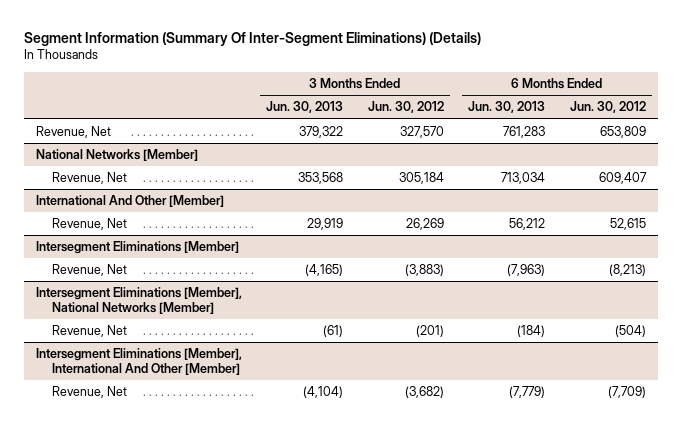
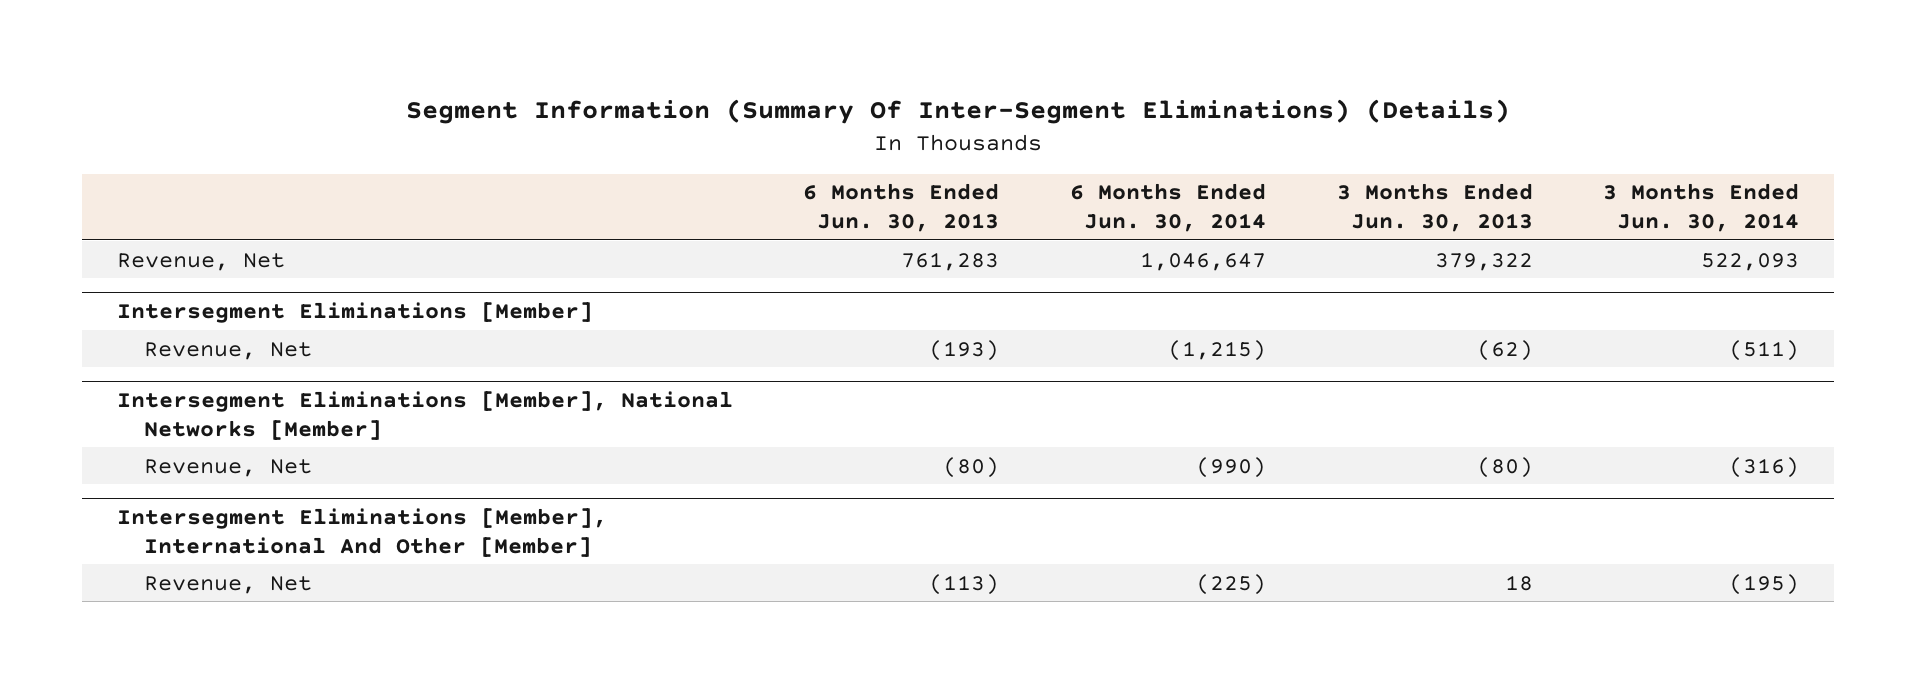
- | 3 Months Ended Jun. 30, 2013 | 3 Months Ended Jun. 30, 2012 | 6 Months Ended Jun. 30, 2013 | 6 Months Ended Jun. 30, 2012
+ | 6 Months Ended Jun. 30, 2013 | 6 Months Ended Jun. 30, 2014 | 3 Months Ended Jun. 30, 2013 | 3 Months Ended Jun. 30, 2014
- National Networks [Member]
- Revenue, Net | 353,568 | 305,184 | 713,034 | 609,407
- International And Other [Member]
- Revenue, Net | 29,919 | 26,269 | 56,212 | 52,615
@ Intersegment Eliminations [Member]
- Revenue, Net | (4,165) | (3,883) | (7,963) | (8,213)
+ Revenue, Net | (193) | (1,215) | (62) | (511)
@ Intersegment Eliminations [Member], National Networks [Member]
- Revenue, Net | (61) | (201) | (184) | (504)
+ Revenue, Net | (80) | (990) | (80) | (316)
@ Intersegment Eliminations [Member], International And Other [Member]
- Revenue, Net | (4,104) | (3,682) | (7,779) | (7,709)
+ Revenue, Net | (113) | (225) | 18 | (195)

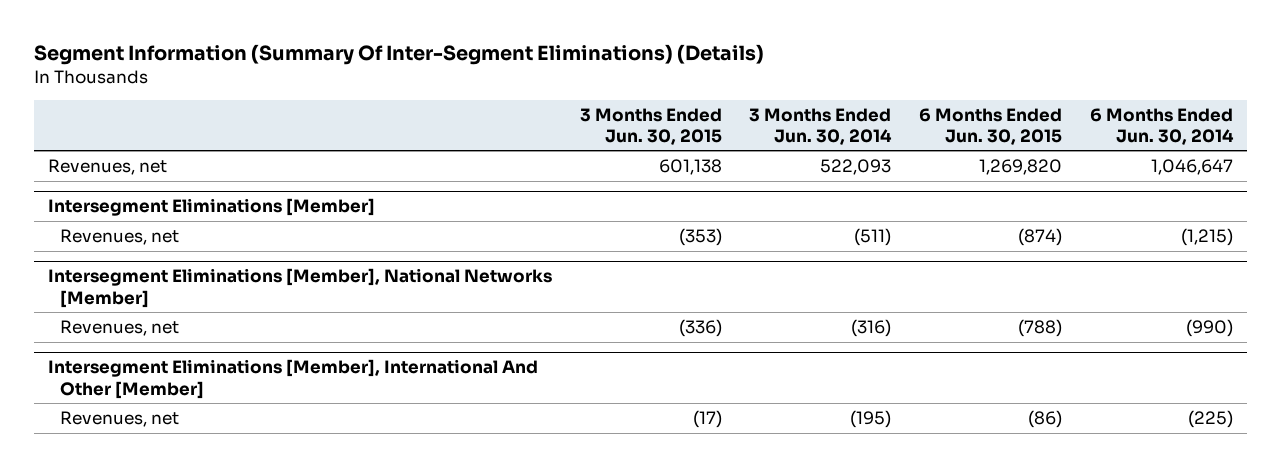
- | 6 Months Ended Jun. 30, 2013 | 6 Months Ended Jun. 30, 2014 | 3 Months Ended Jun. 30, 2013 | 3 Months Ended Jun. 30, 2014
+ | 3 Months Ended Jun. 30, 2015 | 3 Months Ended Jun. 30, 2014 | 6 Months Ended Jun. 30, 2015 | 6 Months Ended Jun. 30, 2014
- Revenue, Net | 761,283 | 1,046,647 | 379,322 | 522,093
+ Revenues, net | 601,138 | 522,093 | 1,269,820 | 1,046,647
@ Intersegment Eliminations [Member]
- Revenue, Net | (193) | (1,215) | (62) | (511)
+ Revenues, net | (353) | (511) | (874) | (1,215)
@ Intersegment Eliminations [Member], National Networks [Member]
- Revenue, Net | (80) | (990) | (80) | (316)
+ Revenues, net | (336) | (316) | (788) | (990)
@ Intersegment Eliminations [Member], International And Other [Member]
- Revenue, Net | (113) | (225) | 18 | (195)
+ Revenues, net | (17) | (195) | (86) | (225)

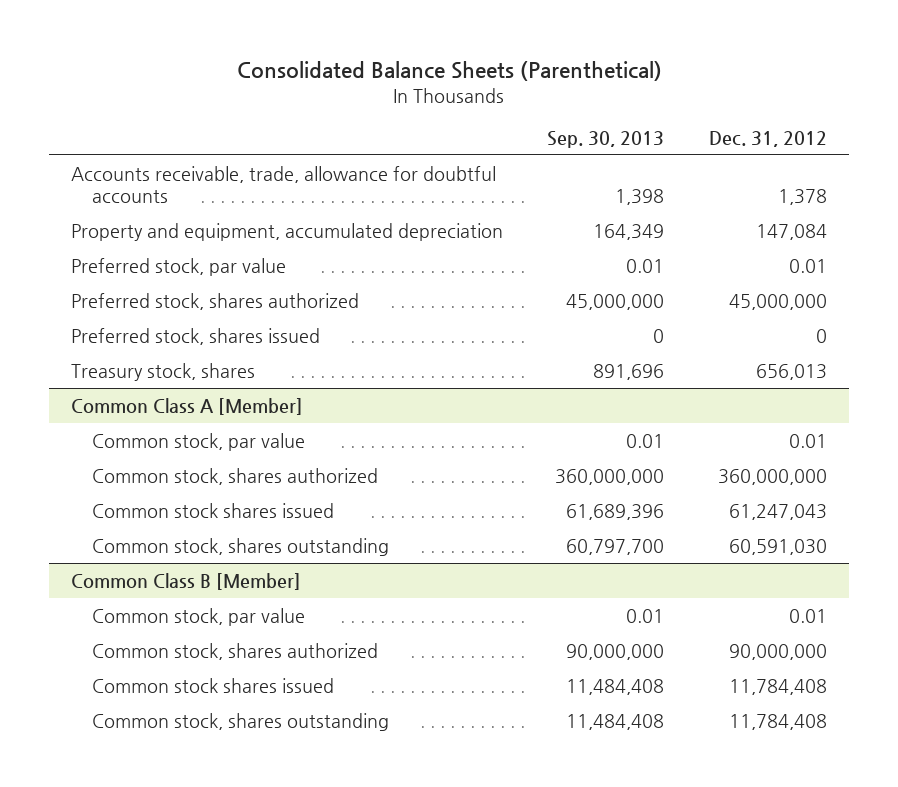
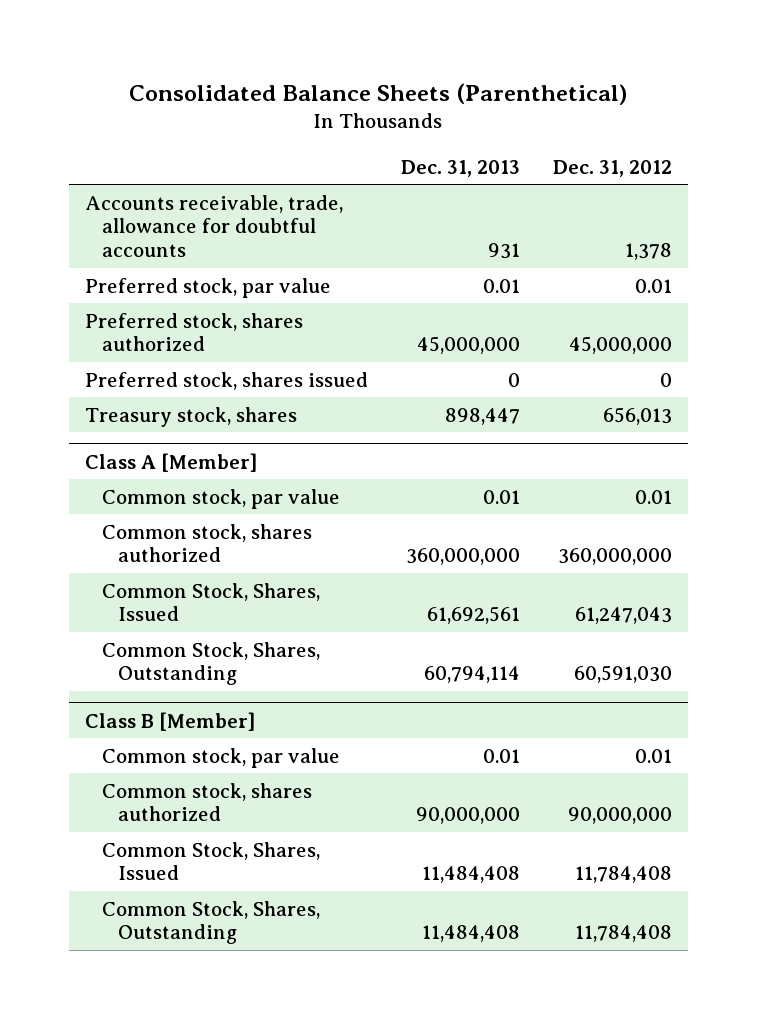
- | Sep. 30, 2013 | Dec. 31, 2012
+ | Dec. 31, 2013 | Dec. 31, 2012
- Property and equipment, accumulated depreciation | 164,349 | 147,084
- Common Class A [Member]
+ Class A [Member]
- Common stock shares issued | 61,689,396 | 61,247,043
- Common stock, shares outstanding | 60,797,700 | 60,591,030
- Common Class B [Member]
+ Common Stock, Shares, Issued | 61,692,561 | 61,247,043
+ Common Stock, Shares, Outstanding | 60,794,114 | 60,591,030
+ Class B [Member]
- Common stock shares issued | 11,484,408 | 11,784,408
- Common stock, shares outstanding | 11,484,408 | 11,784,408
+ Common Stock, Shares, Issued | 11,484,408 | 11,784,408
+ Common Stock, Shares, Outstanding | 11,484,408 | 11,784,408

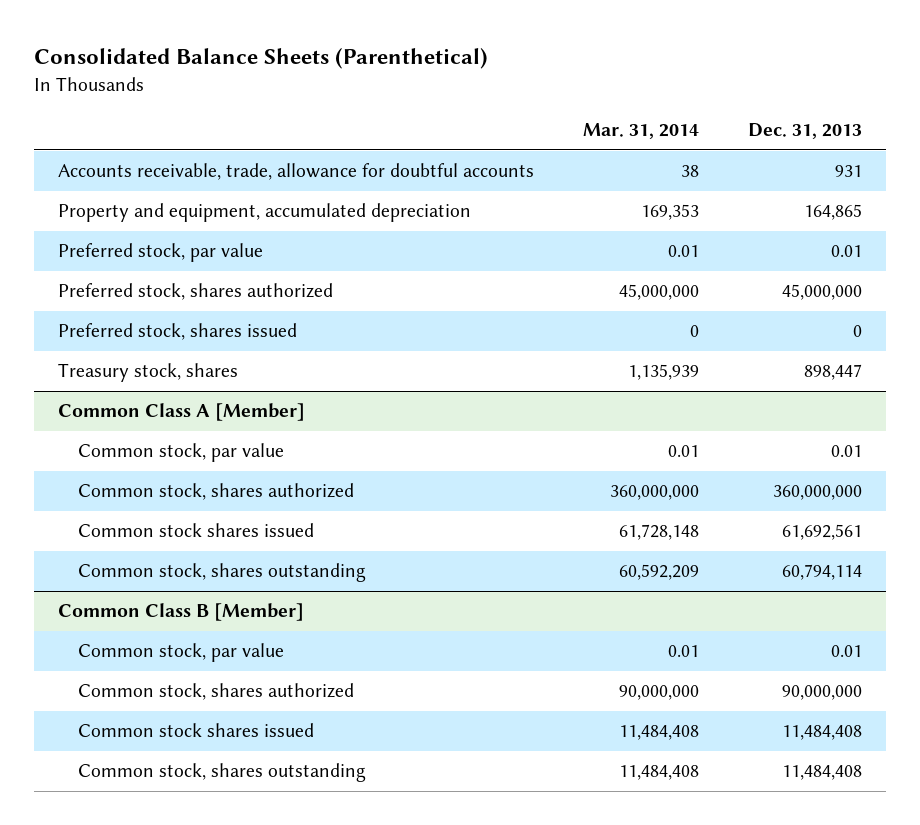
- | Dec. 31, 2013 | Dec. 31, 2012
+ | Mar. 31, 2014 | Dec. 31, 2013
+ Property and equipment, accumulated depreciation | 169,353 | 164,865
- Class A [Member]
+ Common Class A [Member]
- Common Stock, Shares, Issued | 61,692,561 | 61,247,043
- Common Stock, Shares, Outstanding | 60,794,114 | 60,591,030
- Class B [Member]
+ Common stock shares issued | 61,728,148 | 61,692,561
+ Common stock, shares outstanding | 60,592,209 | 60,794,114
+ Common Class B [Member]
- Common Stock, Shares, Issued | 11,484,408 | 11,784,408
- Common Stock, Shares, Outstanding | 11,484,408 | 11,784,408
+ Common stock shares issued | 11,484,408 | 11,484,408
+ Common stock, shares outstanding | 11,484,408 | 11,484,408

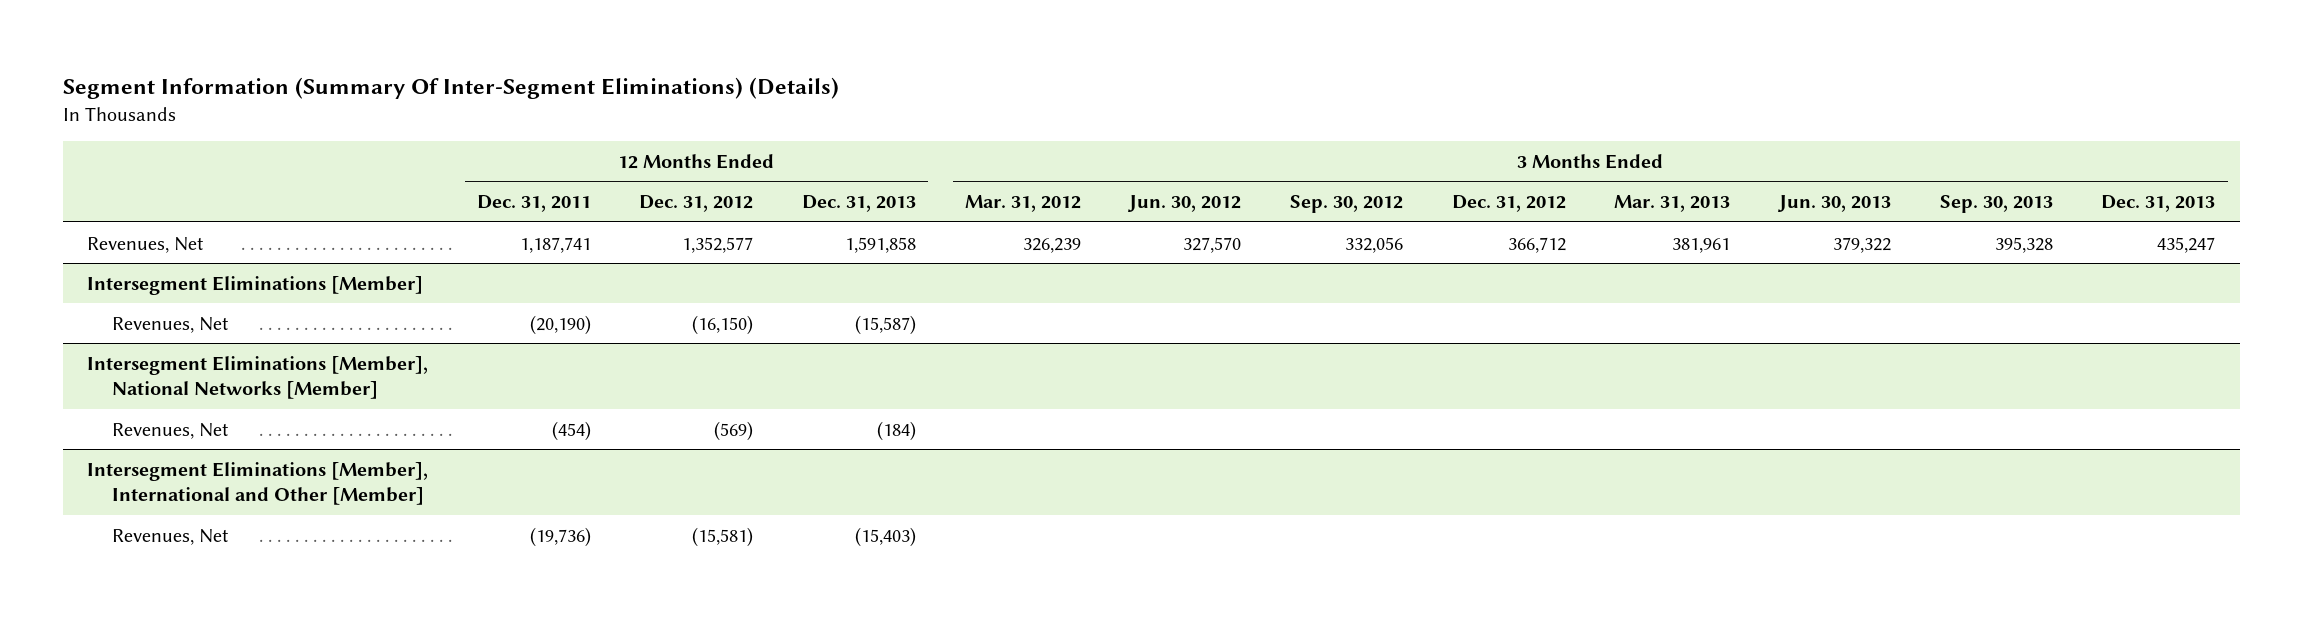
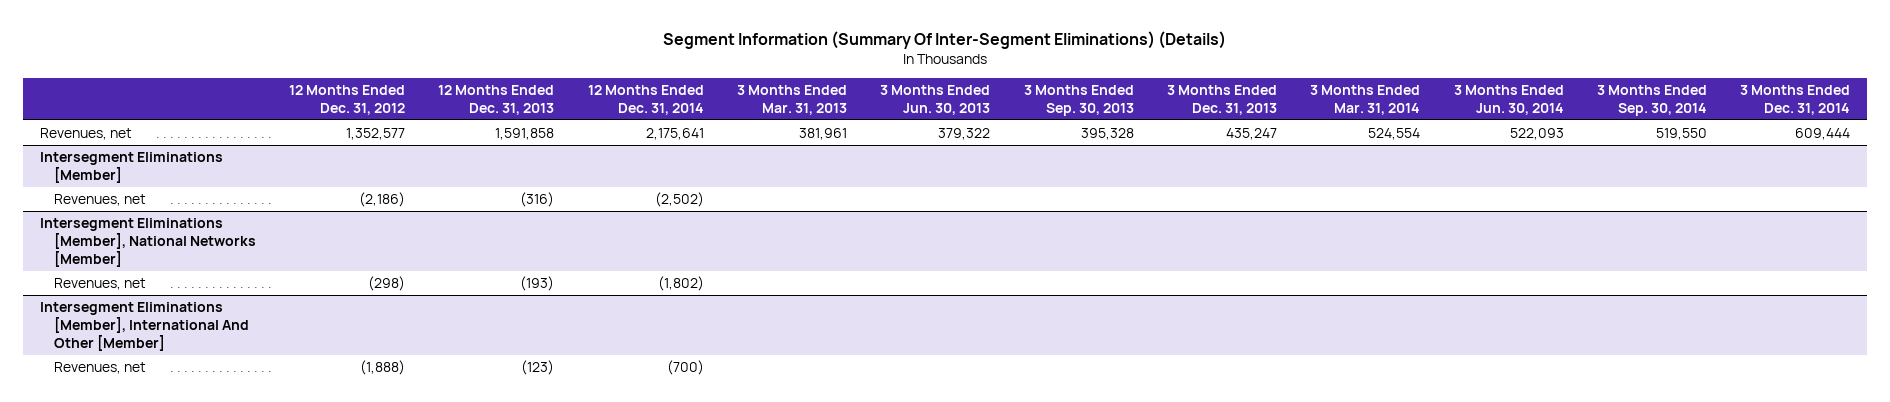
- | 12 Months Ended Dec. 31, 2011 | 12 Months Ended Dec. 31, 2012 | 12 Months Ended Dec. 31, 2013 | 3 Months Ended Mar. 31, 2012 | 3 Months Ended Jun. 30, 2012 | 3 Months Ended Sep. 30, 2012 | 3 Months Ended Dec. 31, 2012 | 3 Months Ended Mar. 31, 2013 | 3 Months Ended Jun. 30, 2013 | 3 Months Ended Sep. 30, 2013 | 3 Months Ended Dec. 31, 2013
+ | 12 Months Ended Dec. 31, 2012 | 12 Months Ended Dec. 31, 2013 | 12 Months Ended Dec. 31, 2014 | 3 Months Ended Mar. 31, 2013 | 3 Months Ended Jun. 30, 2013 | 3 Months Ended Sep. 30, 2013 | 3 Months Ended Dec. 31, 2013 | 3 Months Ended Mar. 31, 2014 | 3 Months Ended Jun. 30, 2014 | 3 Months Ended Sep. 30, 2014 | 3 Months Ended Dec. 31, 2014
- Revenues, Net | 1,187,741 | 1,352,577 | 1,591,858 | 326,239 | 327,570 | 332,056 | 366,712 | 381,961 | 379,322 | 395,328 | 435,247
+ Revenues, net | 1,352,577 | 1,591,858 | 2,175,641 | 381,961 | 379,322 | 395,328 | 435,247 | 524,554 | 522,093 | 519,550 | 609,444
@ Intersegment Eliminations [Member]
- Revenues, Net | (20,190) | (16,150) | (15,587) | | | | | | | |
+ Revenues, net | (2,186) | (316) | (2,502) | | | | | | | |
@ Intersegment Eliminations [Member], National Networks [Member]
- Revenues, Net | (454) | (569) | (184) | | | | | | | |
- Intersegment Eliminations [Member], International and Other [Member]
- Revenues, Net | (19,736) | (15,581) | (15,403) | | | | | | | |
@ Intersegment Eliminations [Member], National Networks [Member]
+ Revenues, net | (298) | (193) | (1,802) | | | | | | | |
+ Intersegment Eliminations [Member], International And Other [Member]
+ Revenues, net | (1,888) | (123) | (700) | | | | | | | |

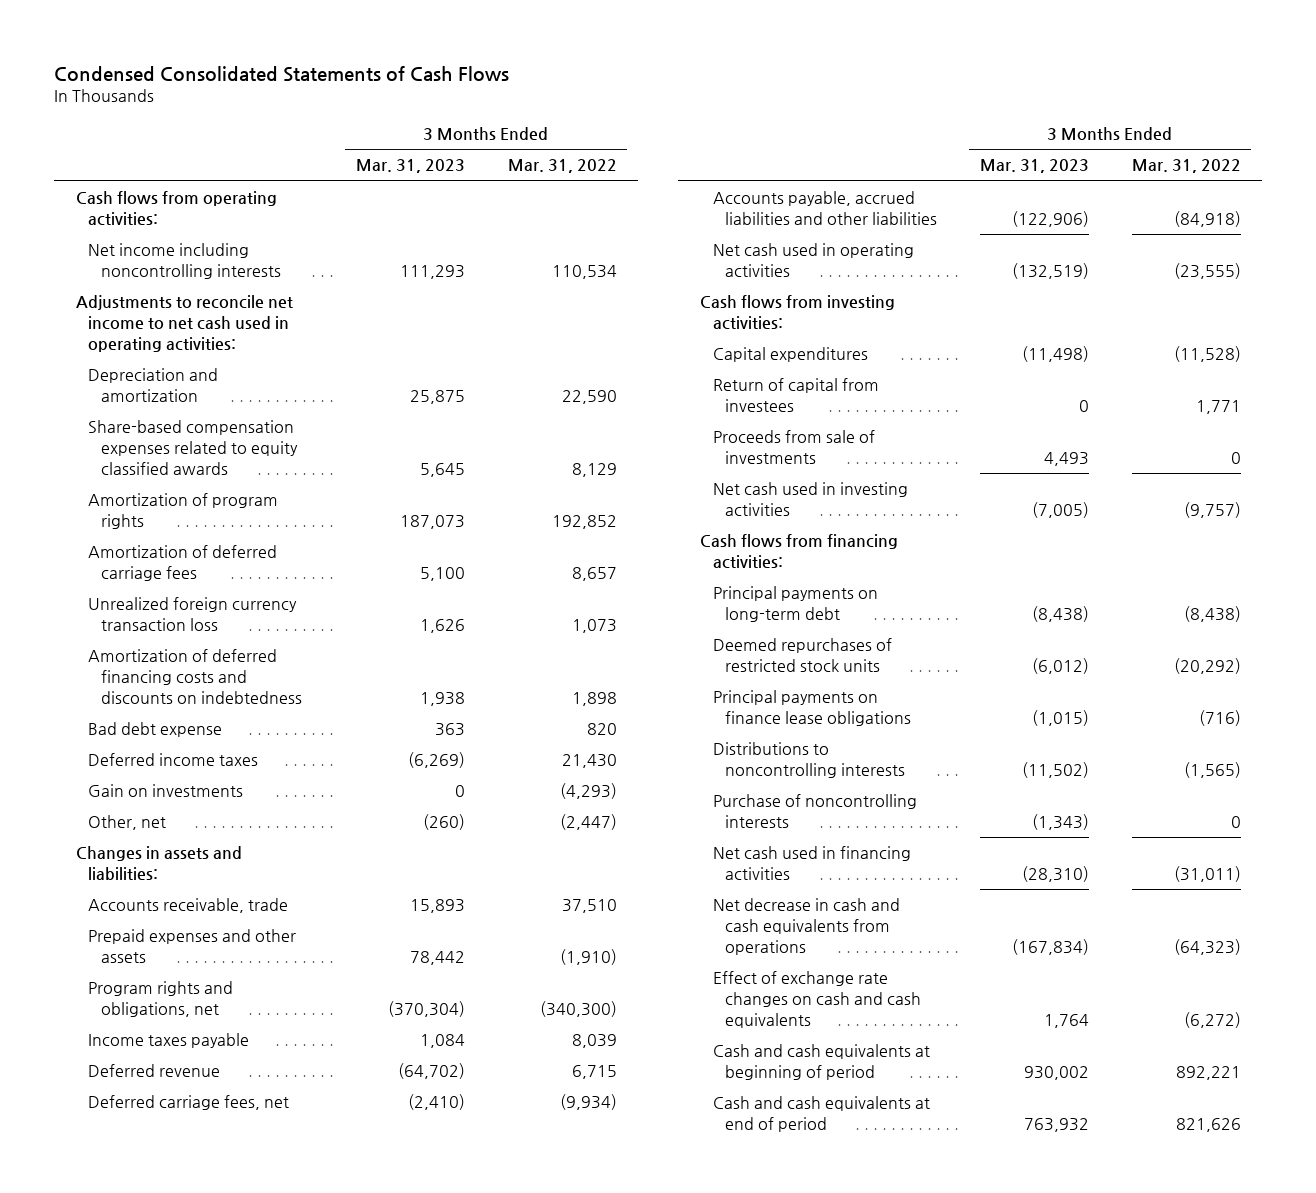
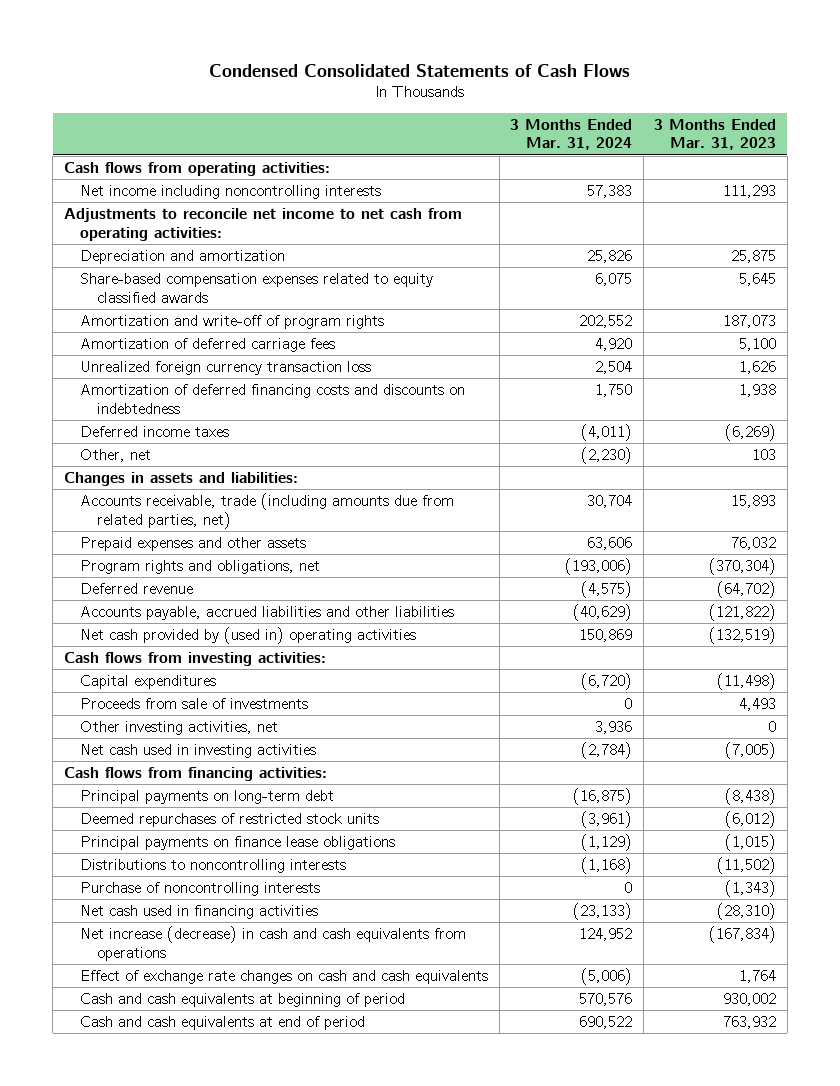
- | 3 Months Ended Mar. 31, 2023 | 3 Months Ended Mar. 31, 2022
+ | 3 Months Ended Mar. 31, 2024 | 3 Months Ended Mar. 31, 2023
- Adjustments to reconcile net income to net cash used in operating activities:
+ Adjustments to reconcile net income to net cash from operating activities:
- Amortization of program rights | 187,073 | 192,852
+ Amortization and write-off of program rights | 202,552 | 187,073
- Bad debt expense | 363 | 820
- Gain on investments | 0 | (4,293)
- Other, net | (260) | (2,447)
+ Other, net | (2,230) | 103
- Accounts receivable, trade | 15,893 | 37,510
- Prepaid expenses and other assets | 78,442 | (1,910)
+ Accounts receivable, trade (including amounts due from related parties, net) | 30,704 | 15,893
+ Prepaid expenses and other assets | 63,606 | 76,032
- Income taxes payable | 1,084 | 8,039
- Deferred carriage fees, net | (2,410) | (9,934)
- Accounts payable, accrued liabilities and other liabilities | (122,906) | (84,918)
- Net cash used in operating activities | (132,519) | (23,555)
+ Accounts payable, accrued liabilities and other liabilities | (40,629) | (121,822)
+ Net cash provided by (used in) operating activities | 150,869 | (132,519)
- Return of capital from investees | 0 | 1,771
+ Other investing activities, net | 3,936 | 0
- Net decrease in cash and cash equivalents from operations | (167,834) | (64,323)
+ Net increase (decrease) in cash and cash equivalents from operations | 124,952 | (167,834)

